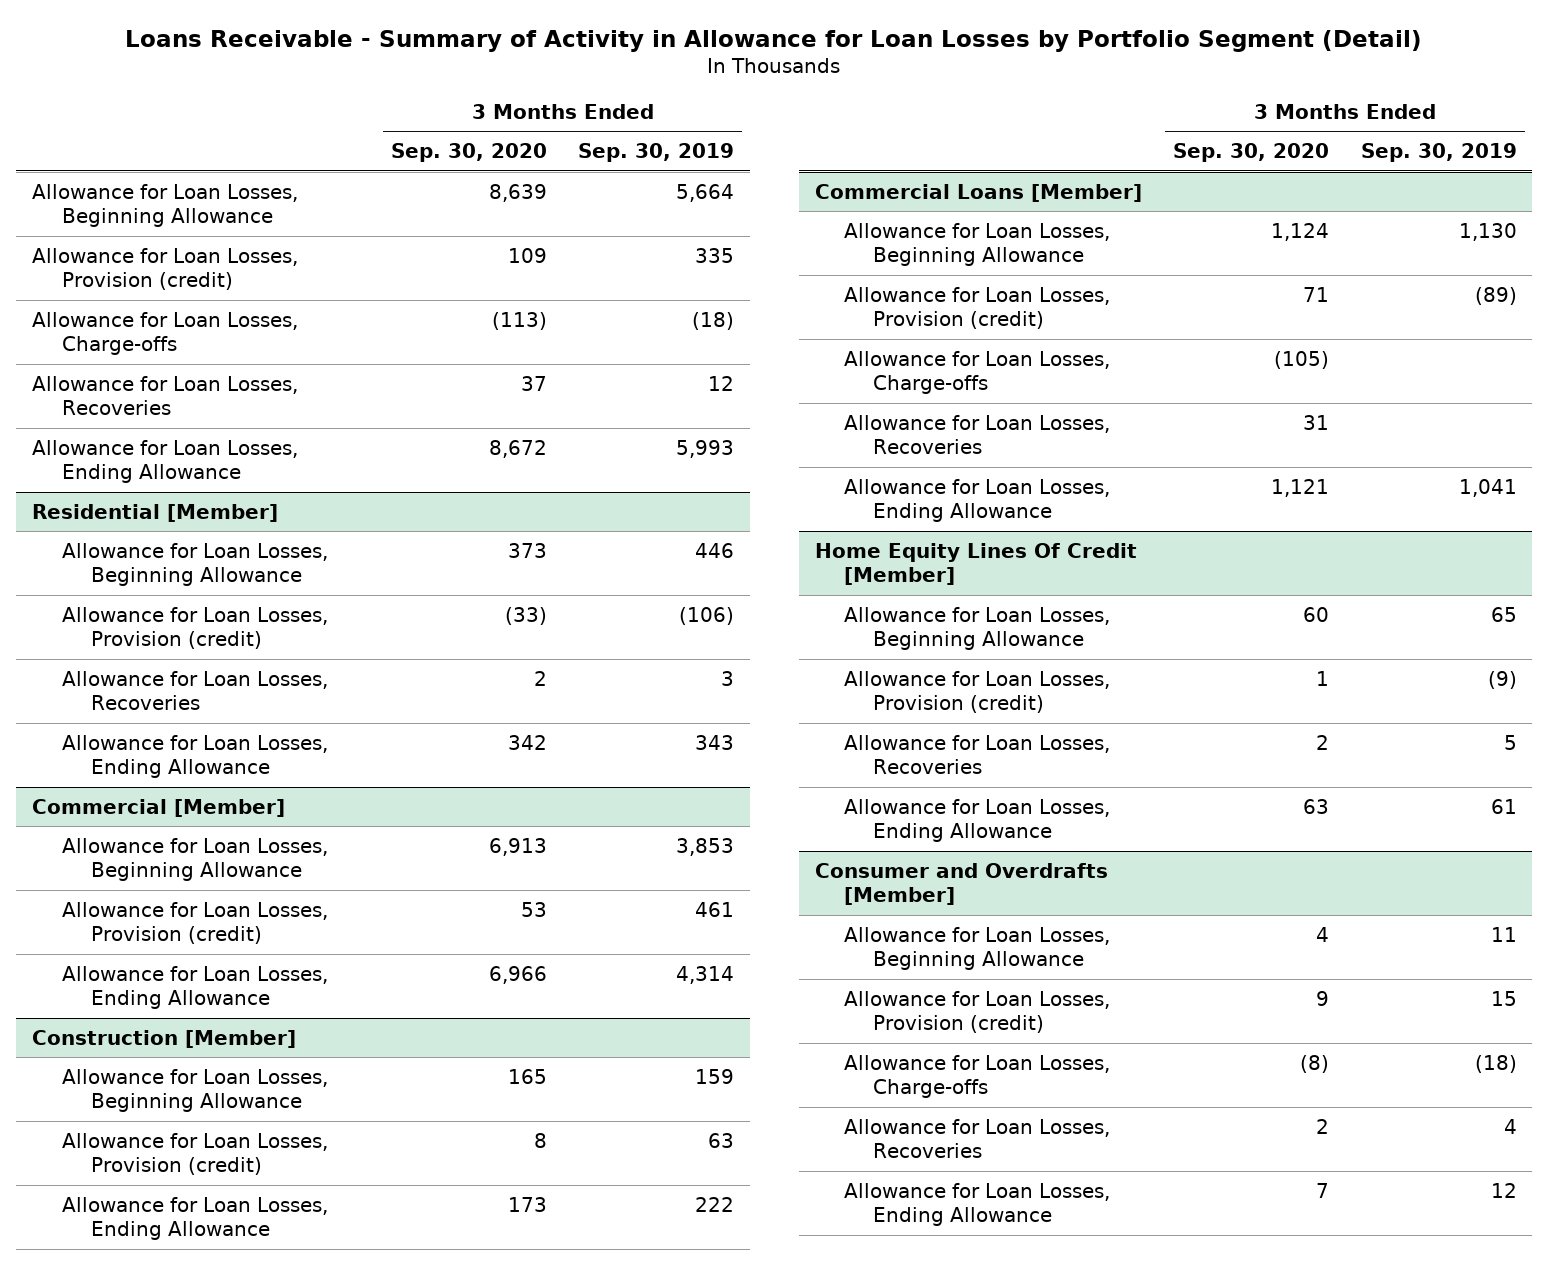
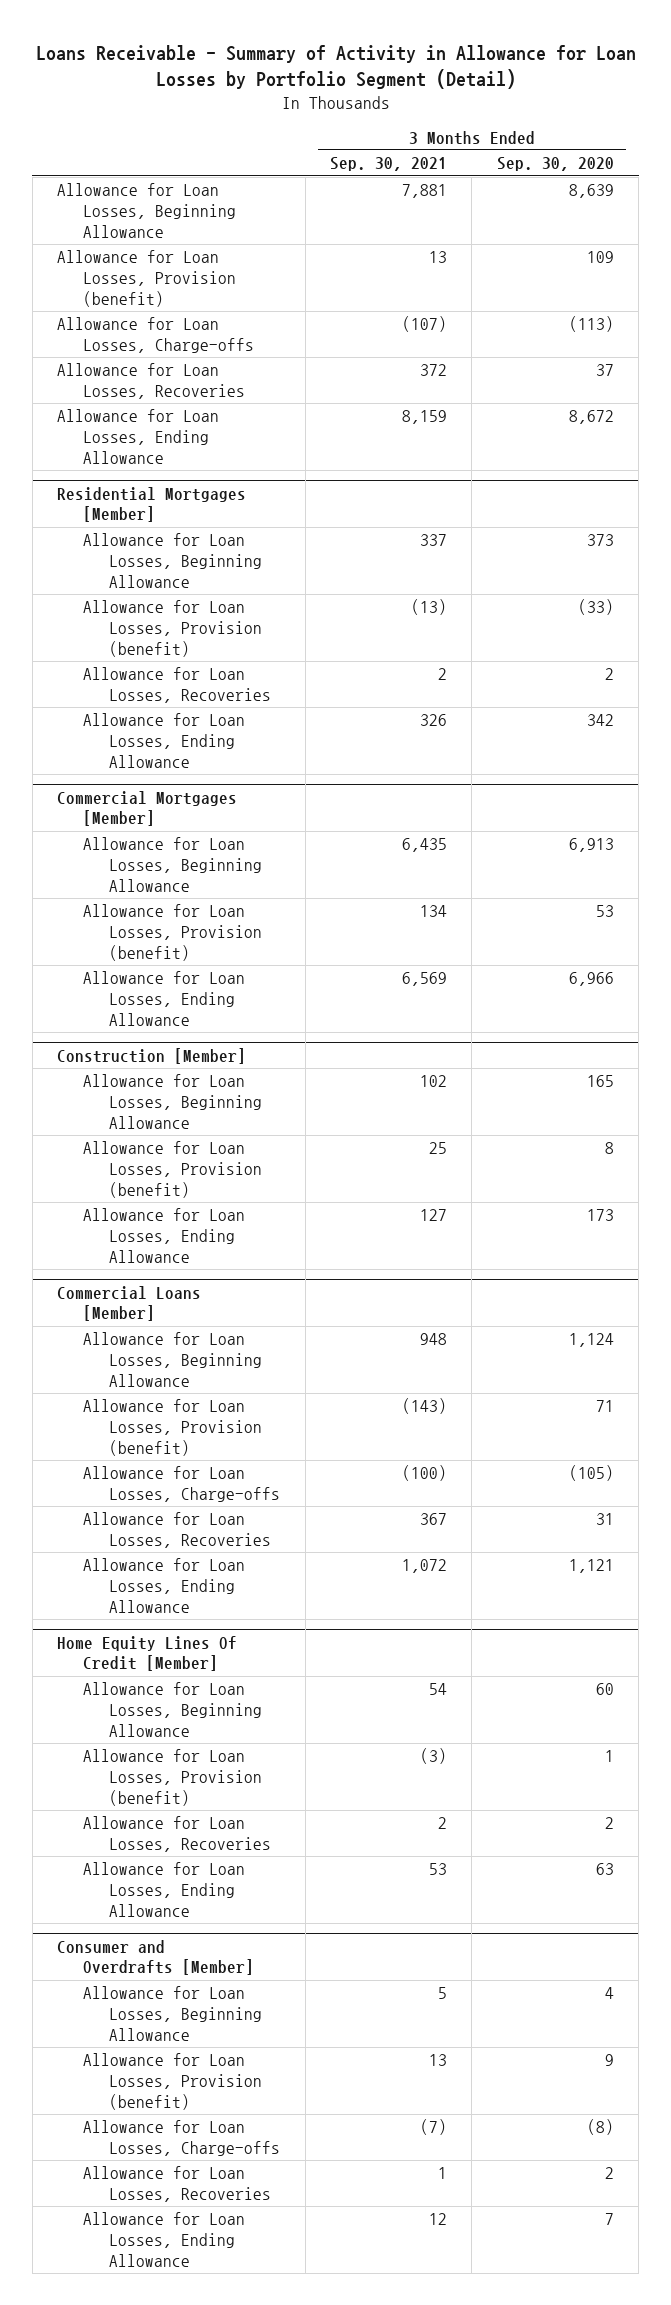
- | 3 Months Ended Sep. 30, 2020 | 3 Months Ended Sep. 30, 2019
+ | 3 Months Ended Sep. 30, 2021 | 3 Months Ended Sep. 30, 2020
- Allowance for Loan Losses, Provision (credit) | 109 | 335
+ Allowance for Loan Losses, Provision (benefit) | 13 | 109
- Residential [Member]
+ Residential Mortgages [Member]
- Allowance for Loan Losses, Provision (credit) | (33) | (106)
+ Allowance for Loan Losses, Provision (benefit) | (13) | (33)
- Commercial [Member]
+ Commercial Mortgages [Member]
- Allowance for Loan Losses, Provision (credit) | 53 | 461
+ Allowance for Loan Losses, Provision (benefit) | 134 | 53
@ Construction [Member]
- Allowance for Loan Losses, Provision (credit) | 8 | 63
+ Allowance for Loan Losses, Provision (benefit) | 25 | 8
@ Commercial Loans [Member]
- Allowance for Loan Losses, Provision (credit) | 71 | (89)
+ Allowance for Loan Losses, Provision (benefit) | (143) | 71
@ Home Equity Lines Of Credit [Member]
- Allowance for Loan Losses, Provision (credit) | 1 | (9)
+ Allowance for Loan Losses, Provision (benefit) | (3) | 1
@ Consumer and Overdrafts [Member]
- Allowance for Loan Losses, Provision (credit) | 9 | 15
+ Allowance for Loan Losses, Provision (benefit) | 13 | 9

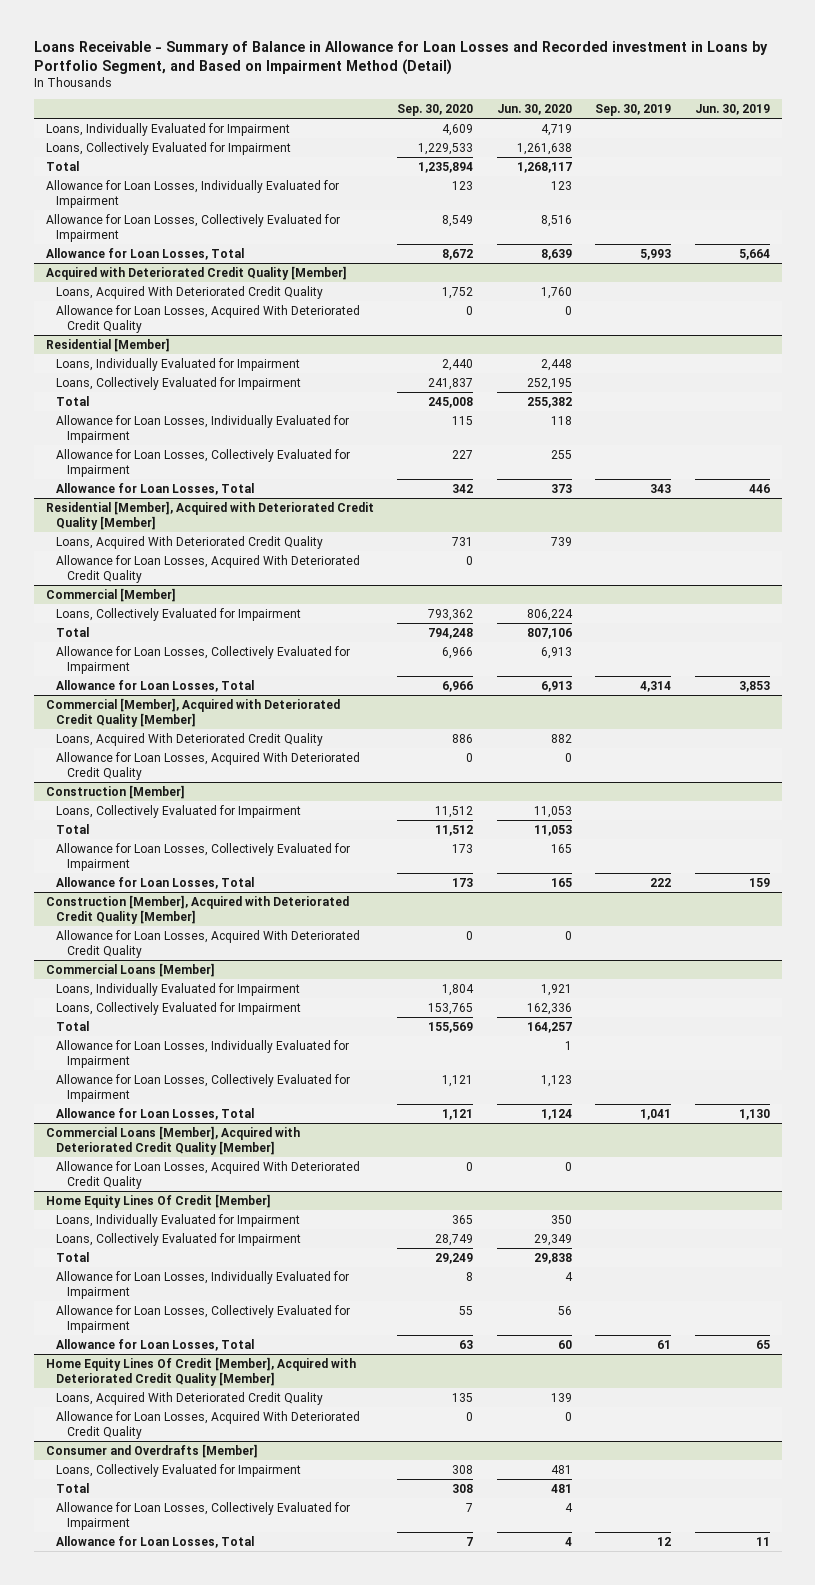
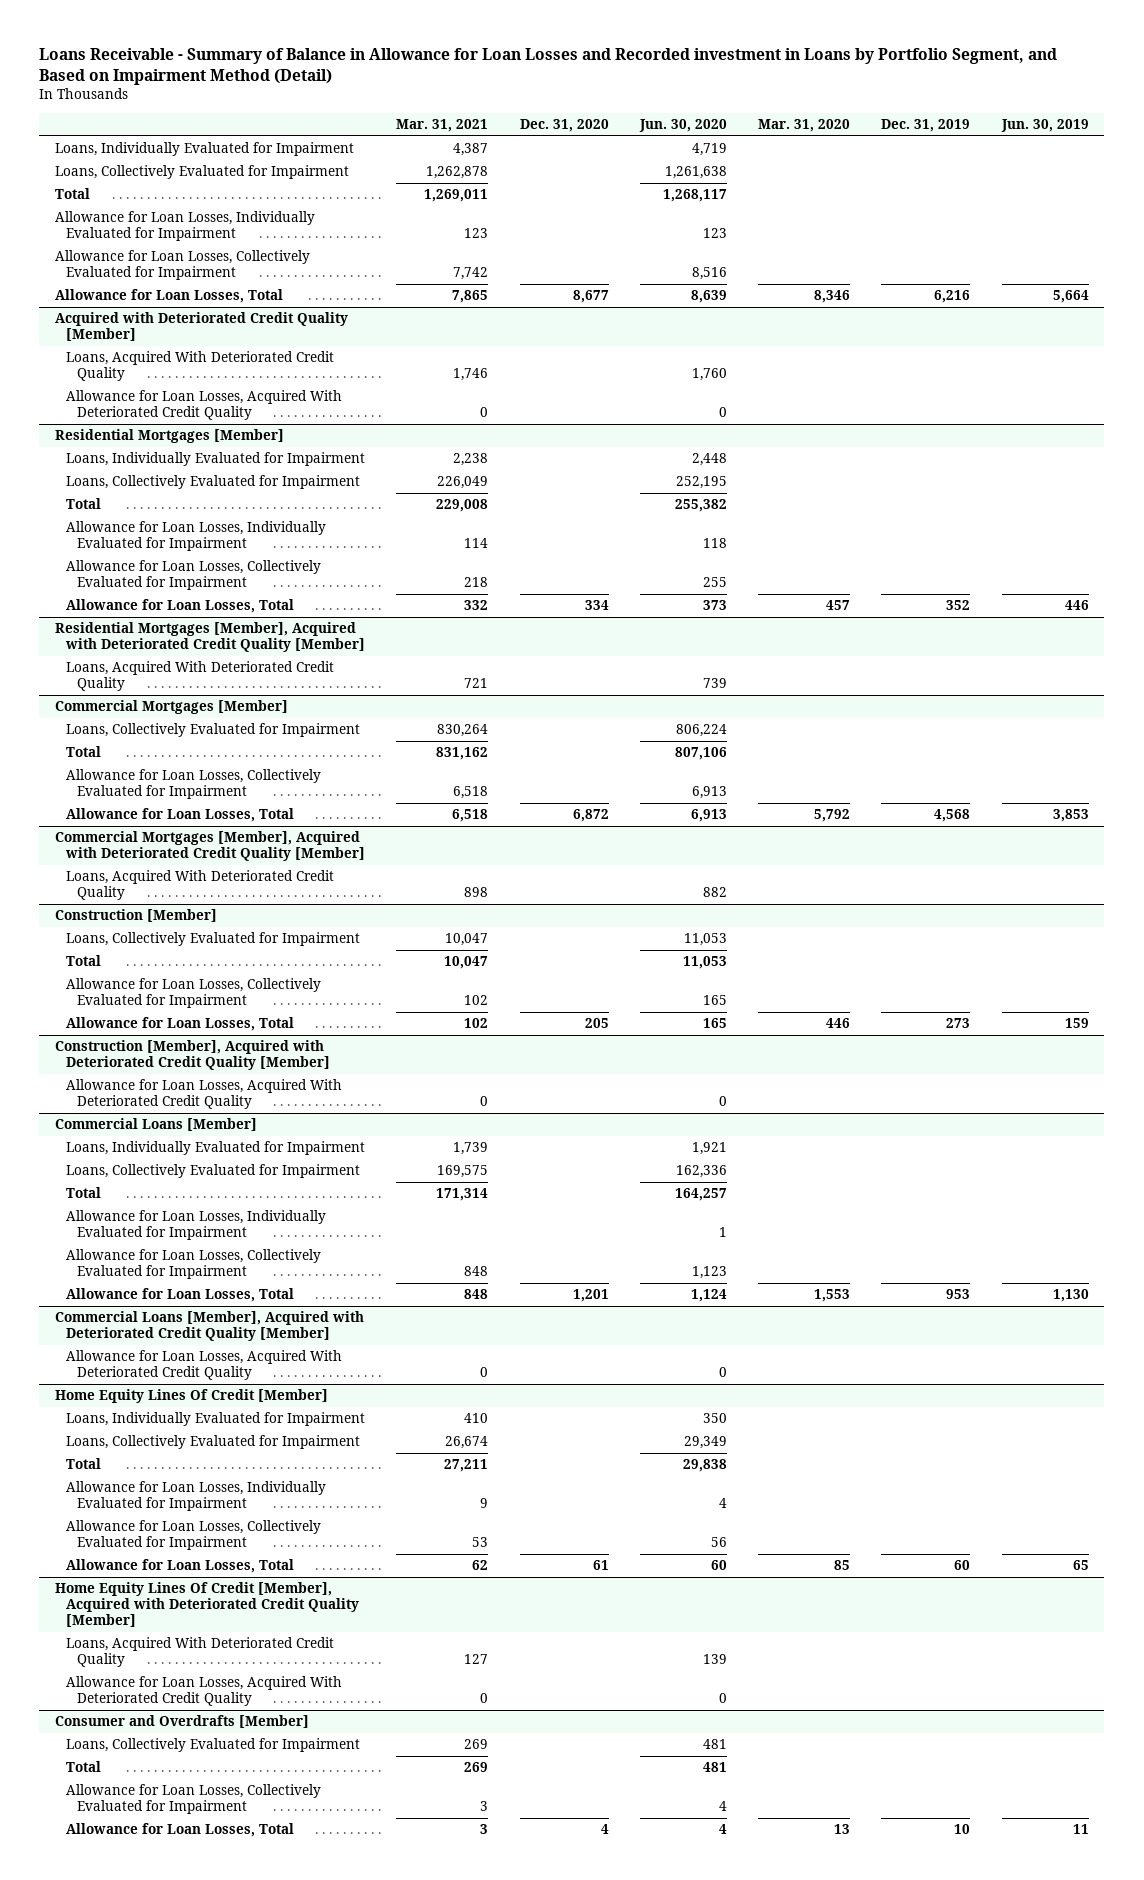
- | Sep. 30, 2020 | Jun. 30, 2020 | Sep. 30, 2019 | Jun. 30, 2019
+ | Mar. 31, 2021 | Dec. 31, 2020 | Jun. 30, 2020 | Mar. 31, 2020 | Dec. 31, 2019 | Jun. 30, 2019
- Residential [Member]
+ Residential Mortgages [Member]
- Residential [Member], Acquired with Deteriorated Credit Quality [Member]
+ Residential Mortgages [Member], Acquired with Deteriorated Credit Quality [Member]
- Allowance for Loan Losses, Acquired With Deteriorated Credit Quality | 0 | | |
- Commercial [Member]
+ Commercial Mortgages [Member]
- Commercial [Member], Acquired with Deteriorated Credit Quality [Member]
+ Commercial Mortgages [Member], Acquired with Deteriorated Credit Quality [Member]
- Allowance for Loan Losses, Acquired With Deteriorated Credit Quality | 0 | 0 | |

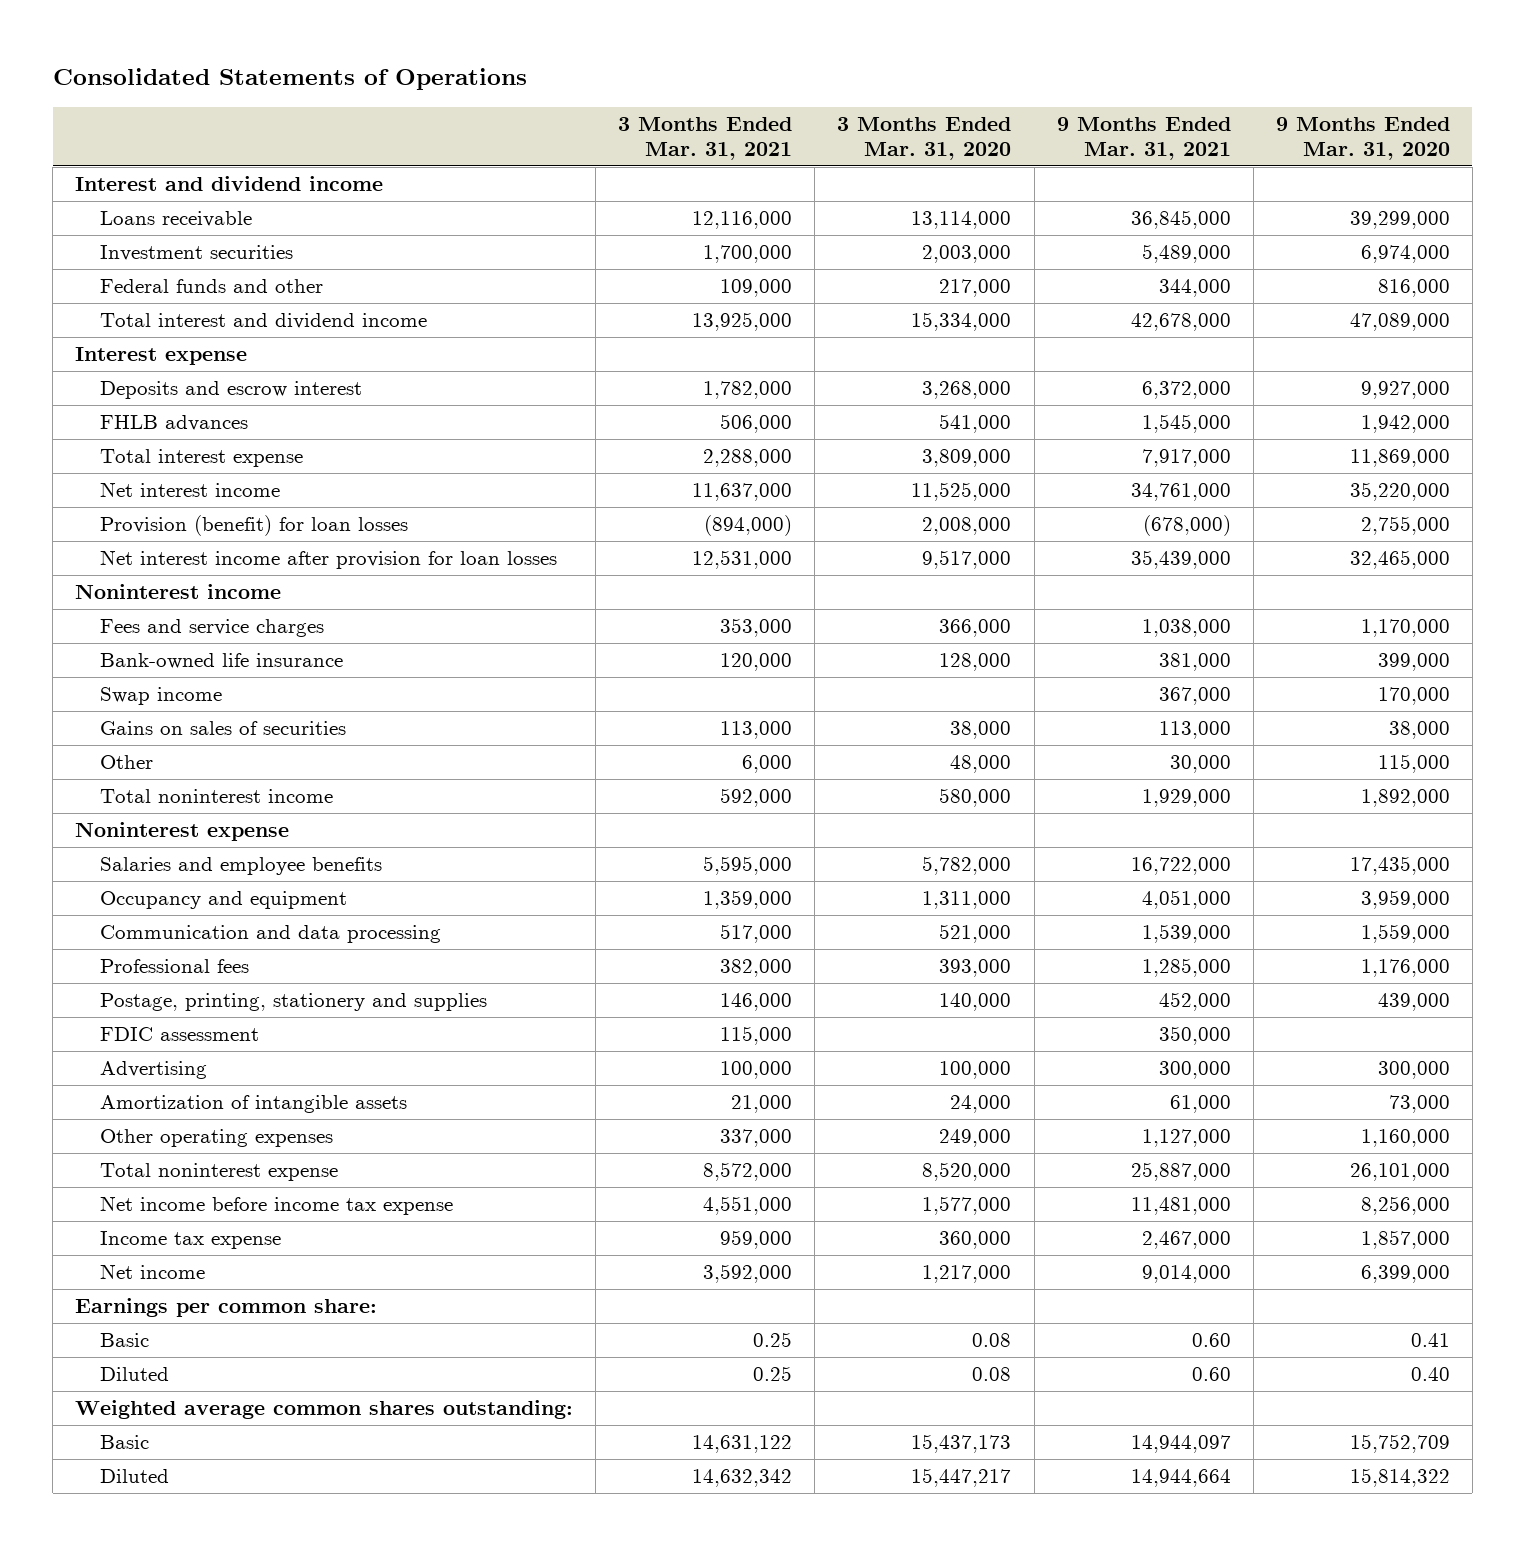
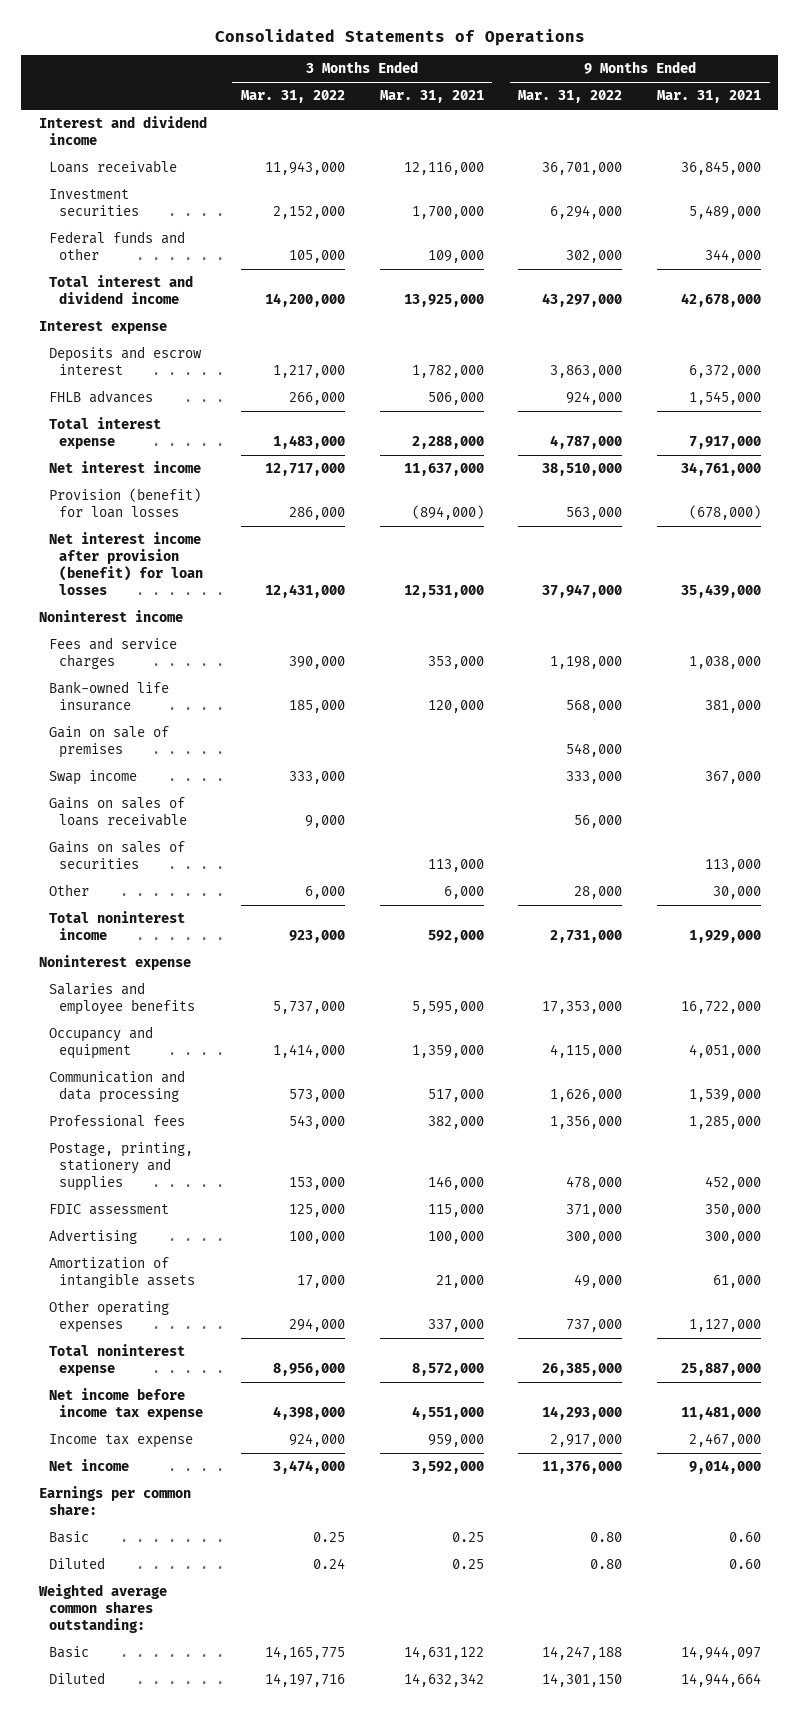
- | 3 Months Ended Mar. 31, 2021 | 3 Months Ended Mar. 31, 2020 | 9 Months Ended Mar. 31, 2021 | 9 Months Ended Mar. 31, 2020
+ | 3 Months Ended Mar. 31, 2022 | 3 Months Ended Mar. 31, 2021 | 9 Months Ended Mar. 31, 2022 | 9 Months Ended Mar. 31, 2021
- Net interest income after provision for loan losses | 12,531,000 | 9,517,000 | 35,439,000 | 32,465,000
+ Net interest income after provision (benefit) for loan losses | 12,431,000 | 12,531,000 | 37,947,000 | 35,439,000
+ Gain on sale of premises | | | 548,000 |
+ Gains on sales of loans receivable | 9,000 | | 56,000 |

